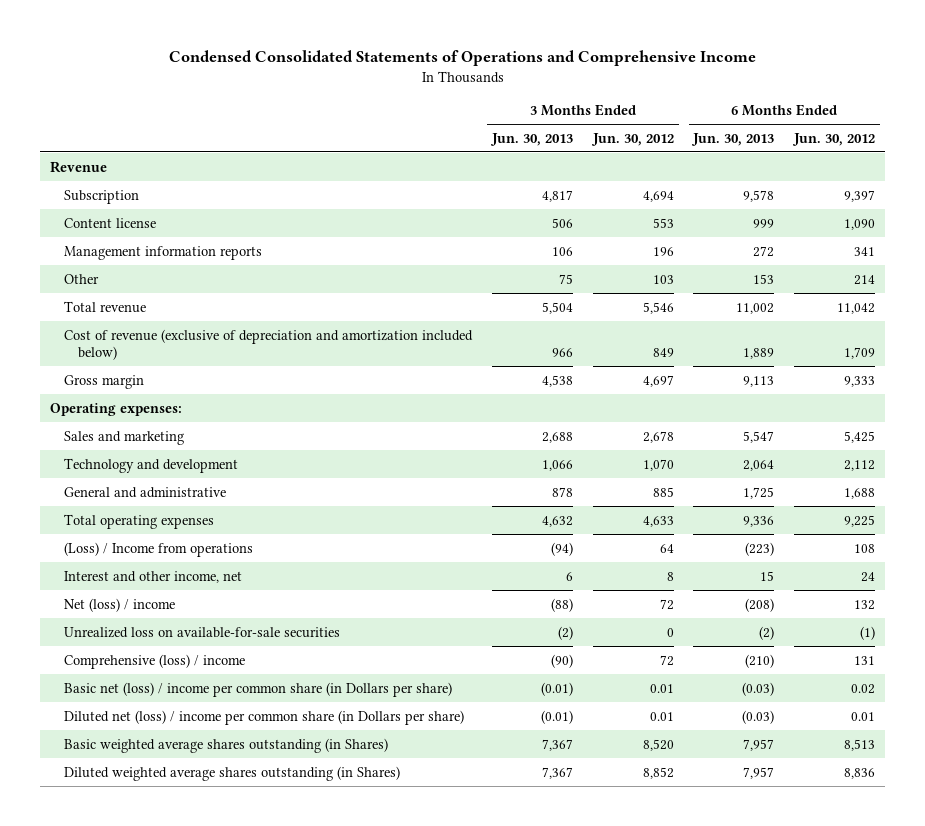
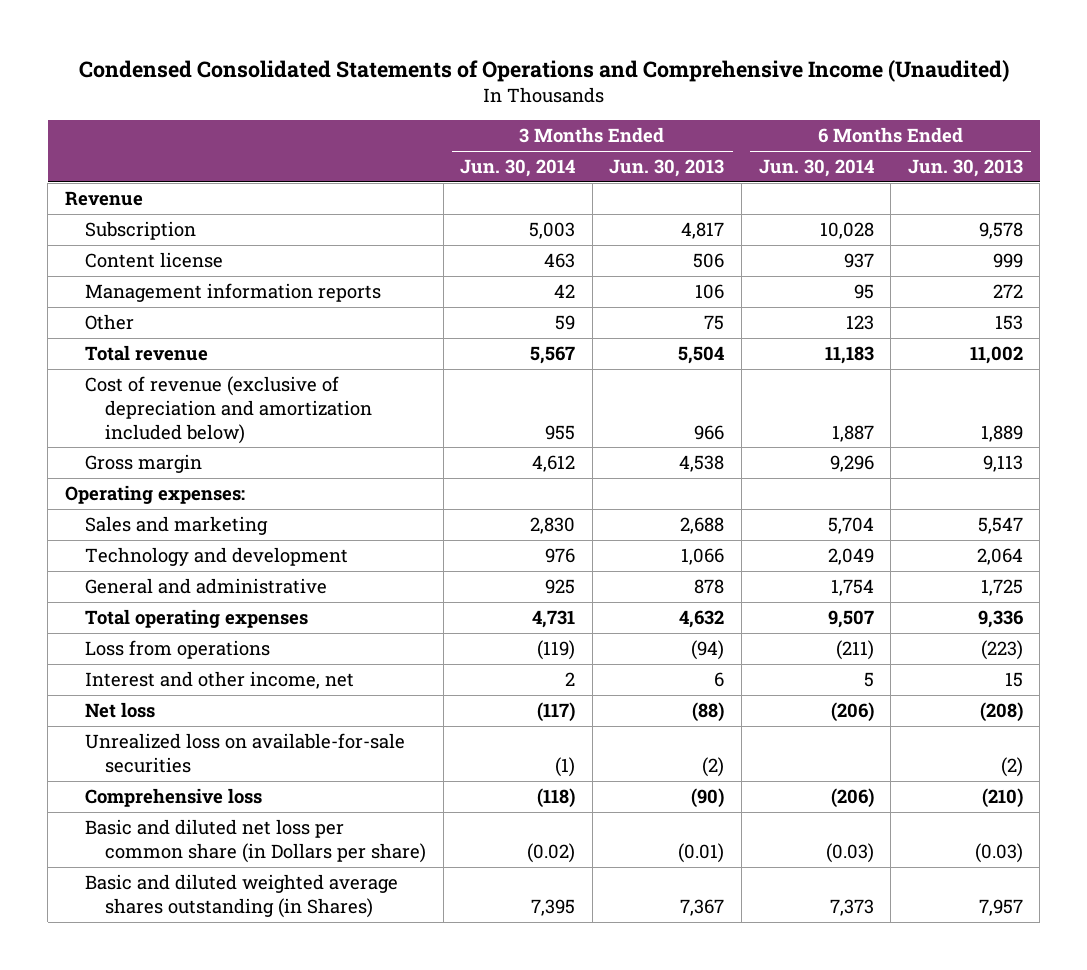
- Condensed Consolidated Statements of Operations and Comprehensive Income
+ Condensed Consolidated Statements of Operations and Comprehensive Income (Unaudited)
- | 3 Months Ended Jun. 30, 2013 | 3 Months Ended Jun. 30, 2012 | 6 Months Ended Jun. 30, 2013 | 6 Months Ended Jun. 30, 2012
+ | 3 Months Ended Jun. 30, 2014 | 3 Months Ended Jun. 30, 2013 | 6 Months Ended Jun. 30, 2014 | 6 Months Ended Jun. 30, 2013
- (Loss) / Income from operations | (94) | 64 | (223) | 108
+ Loss from operations | (119) | (94) | (211) | (223)
- Net (loss) / income | (88) | 72 | (208) | 132
+ Net loss | (117) | (88) | (206) | (208)
- Comprehensive (loss) / income | (90) | 72 | (210) | 131
- Basic net (loss) / income per common share (in Dollars per share) | (0.01) | 0.01 | (0.03) | 0.02
- Diluted net (loss) / income per common share (in Dollars per share) | (0.01) | 0.01 | (0.03) | 0.01
- Basic weighted average shares outstanding (in Shares) | 7,367 | 8,520 | 7,957 | 8,513
- Diluted weighted average shares outstanding (in Shares) | 7,367 | 8,852 | 7,957 | 8,836
+ Comprehensive loss | (118) | (90) | (206) | (210)
+ Basic and diluted net loss per common share (in Dollars per share) | (0.02) | (0.01) | (0.03) | (0.03)
+ Basic and diluted weighted average shares outstanding (in Shares) | 7,395 | 7,367 | 7,373 | 7,957

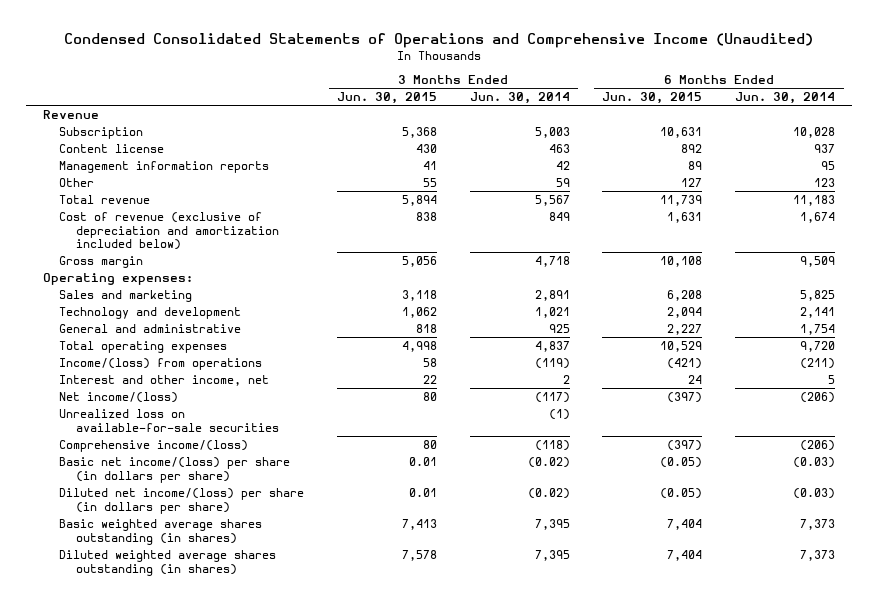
- | 3 Months Ended Jun. 30, 2014 | 3 Months Ended Jun. 30, 2013 | 6 Months Ended Jun. 30, 2014 | 6 Months Ended Jun. 30, 2013
+ | 3 Months Ended Jun. 30, 2015 | 3 Months Ended Jun. 30, 2014 | 6 Months Ended Jun. 30, 2015 | 6 Months Ended Jun. 30, 2014
- Cost of revenue (exclusive of depreciation and amortization included below) | 955 | 966 | 1,887 | 1,889
- Gross margin | 4,612 | 4,538 | 9,296 | 9,113
+ Cost of revenue (exclusive of depreciation and amortization included below) | 838 | 849 | 1,631 | 1,674
+ Gross margin | 5,056 | 4,718 | 10,108 | 9,509
- Sales and marketing | 2,830 | 2,688 | 5,704 | 5,547
- Technology and development | 976 | 1,066 | 2,049 | 2,064
+ Sales and marketing | 3,118 | 2,891 | 6,208 | 5,825
+ Technology and development | 1,062 | 1,021 | 2,094 | 2,141
- Total operating expenses | 4,731 | 4,632 | 9,507 | 9,336
- Loss from operations | (119) | (94) | (211) | (223)
+ Total operating expenses | 4,998 | 4,837 | 10,529 | 9,720
+ Income/(loss) from operations | 58 | (119) | (421) | (211)
- Net loss | (117) | (88) | (206) | (208)
+ Net income/(loss) | 80 | (117) | (397) | (206)
- Comprehensive loss | (118) | (90) | (206) | (210)
- Basic and diluted net loss per common share (in Dollars per share) | (0.02) | (0.01) | (0.03) | (0.03)
- Basic and diluted weighted average shares outstanding (in Shares) | 7,395 | 7,367 | 7,373 | 7,957
+ Comprehensive income/(loss) | 80 | (118) | (397) | (206)
+ Basic net income/(loss) per share (in dollars per share) | 0.01 | (0.02) | (0.05) | (0.03)
+ Diluted net income/(loss) per share (in dollars per share) | 0.01 | (0.02) | (0.05) | (0.03)
+ Basic weighted average shares outstanding (in shares) | 7,413 | 7,395 | 7,404 | 7,373
+ Diluted weighted average shares outstanding (in shares) | 7,578 | 7,395 | 7,404 | 7,373

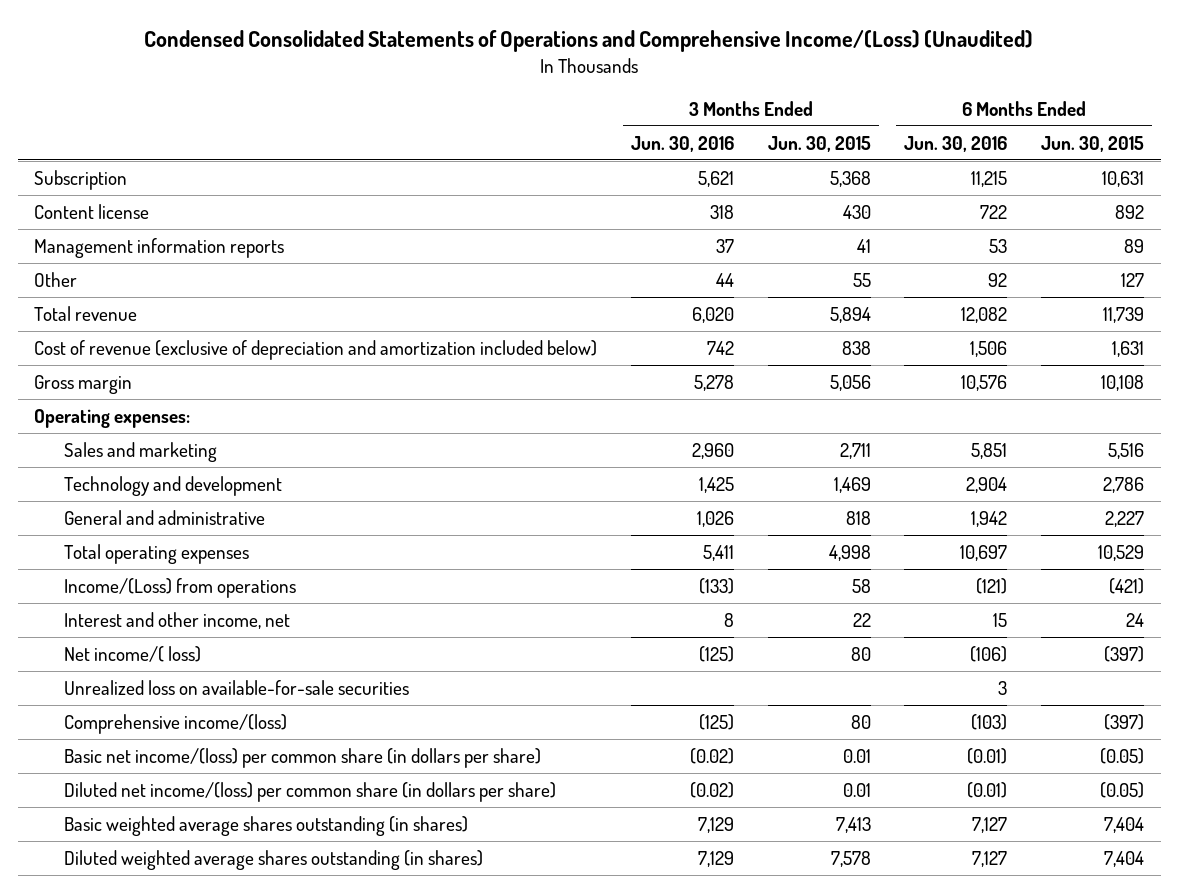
- Condensed Consolidated Statements of Operations and Comprehensive Income (Unaudited)
+ Condensed Consolidated Statements of Operations and Comprehensive Income/(Loss) (Unaudited)
- | 3 Months Ended Jun. 30, 2015 | 3 Months Ended Jun. 30, 2014 | 6 Months Ended Jun. 30, 2015 | 6 Months Ended Jun. 30, 2014
+ | 3 Months Ended Jun. 30, 2016 | 3 Months Ended Jun. 30, 2015 | 6 Months Ended Jun. 30, 2016 | 6 Months Ended Jun. 30, 2015
- Revenue
- Sales and marketing | 3,118 | 2,891 | 6,208 | 5,825
- Technology and development | 1,062 | 1,021 | 2,094 | 2,141
+ Sales and marketing | 2,960 | 2,711 | 5,851 | 5,516
+ Technology and development | 1,425 | 1,469 | 2,904 | 2,786
- Income/(loss) from operations | 58 | (119) | (421) | (211)
+ Income/(Loss) from operations | (133) | 58 | (121) | (421)
- Net income/(loss) | 80 | (117) | (397) | (206)
+ Net income/( loss) | (125) | 80 | (106) | (397)
- Basic net income/(loss) per share (in dollars per share) | 0.01 | (0.02) | (0.05) | (0.03)
- Diluted net income/(loss) per share (in dollars per share) | 0.01 | (0.02) | (0.05) | (0.03)
+ Basic net income/(loss) per common share (in dollars per share) | (0.02) | 0.01 | (0.01) | (0.05)
+ Diluted net income/(loss) per common share (in dollars per share) | (0.02) | 0.01 | (0.01) | (0.05)

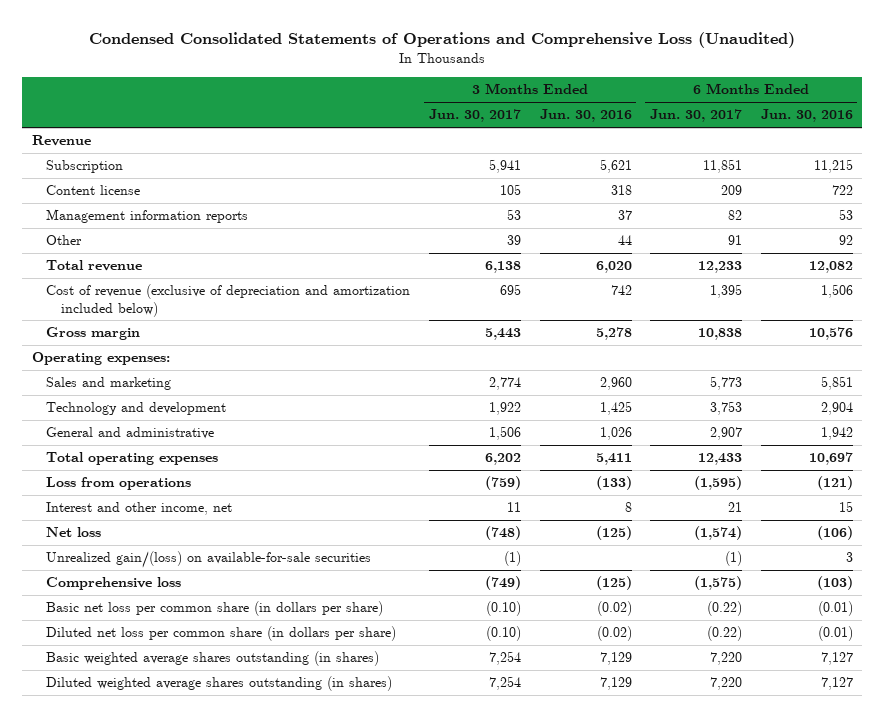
- Condensed Consolidated Statements of Operations and Comprehensive Income/(Loss) (Unaudited)
+ Condensed Consolidated Statements of Operations and Comprehensive Loss (Unaudited)
- | 3 Months Ended Jun. 30, 2016 | 3 Months Ended Jun. 30, 2015 | 6 Months Ended Jun. 30, 2016 | 6 Months Ended Jun. 30, 2015
+ | 3 Months Ended Jun. 30, 2017 | 3 Months Ended Jun. 30, 2016 | 6 Months Ended Jun. 30, 2017 | 6 Months Ended Jun. 30, 2016
+ Revenue
- Income/(Loss) from operations | (133) | 58 | (121) | (421)
+ Loss from operations | (759) | (133) | (1,595) | (121)
- Net income/( loss) | (125) | 80 | (106) | (397)
- Unrealized loss on available-for-sale securities | | | 3 |
- Comprehensive income/(loss) | (125) | 80 | (103) | (397)
- Basic net income/(loss) per common share (in dollars per share) | (0.02) | 0.01 | (0.01) | (0.05)
- Diluted net income/(loss) per common share (in dollars per share) | (0.02) | 0.01 | (0.01) | (0.05)
+ Net loss | (748) | (125) | (1,574) | (106)
+ Unrealized gain/(loss) on available-for-sale securities | (1) | | (1) | 3
+ Comprehensive loss | (749) | (125) | (1,575) | (103)
+ Basic net loss per common share (in dollars per share) | (0.10) | (0.02) | (0.22) | (0.01)
+ Diluted net loss per common share (in dollars per share) | (0.10) | (0.02) | (0.22) | (0.01)

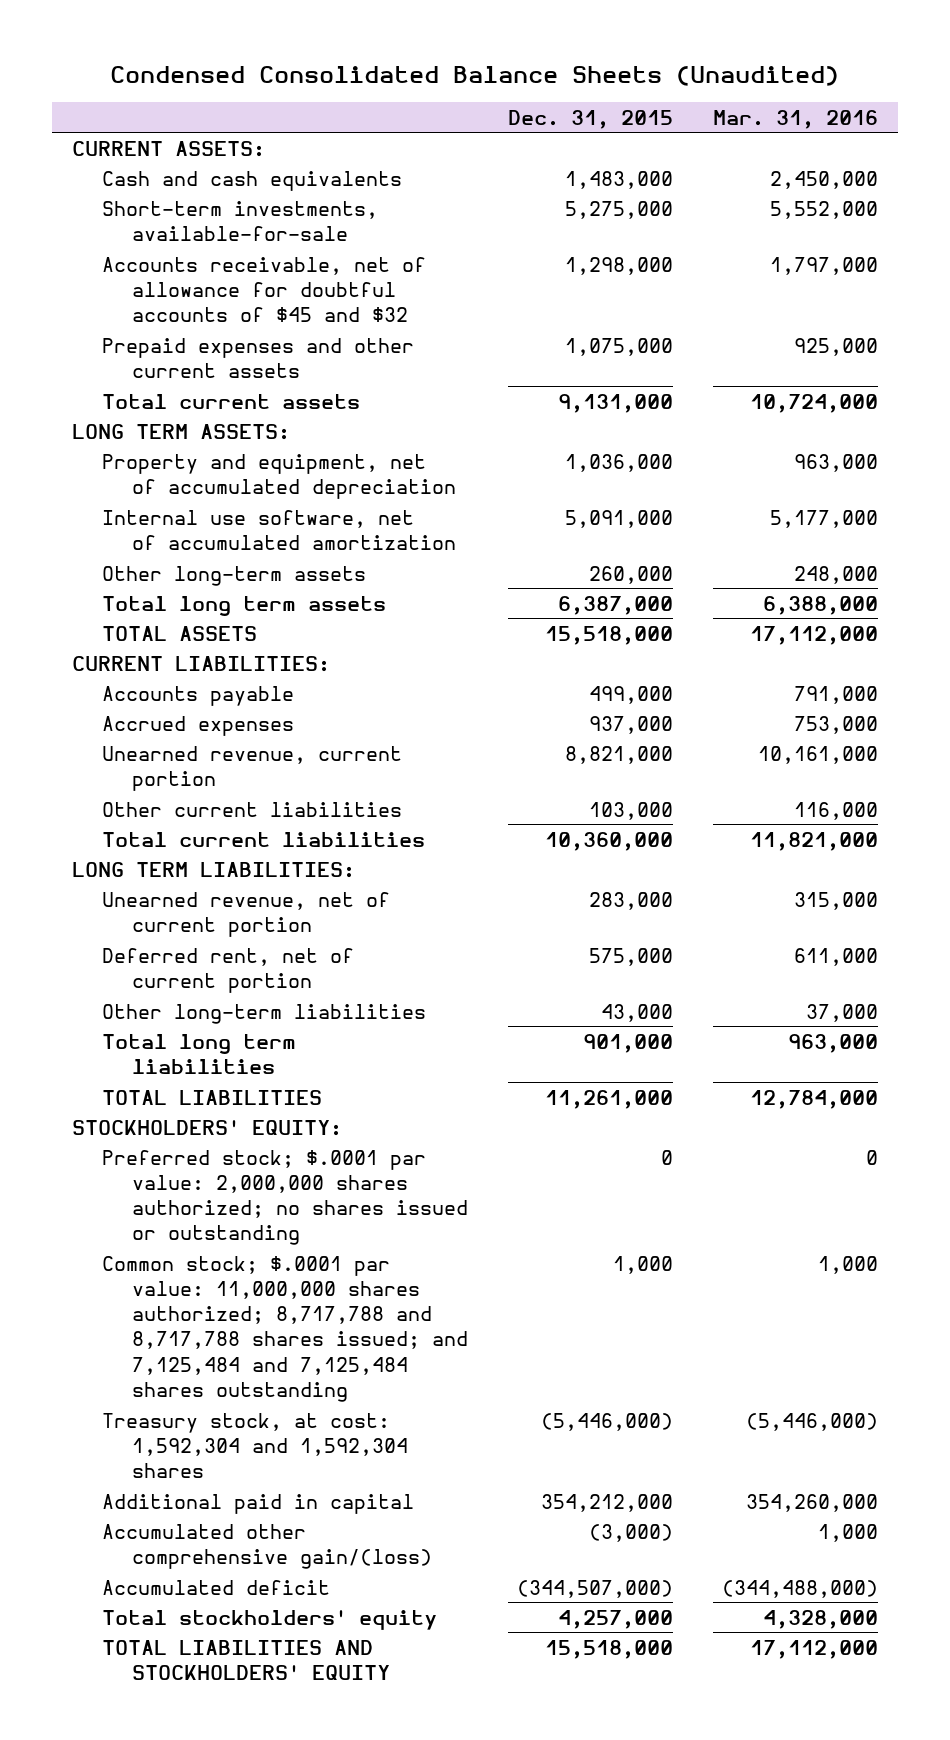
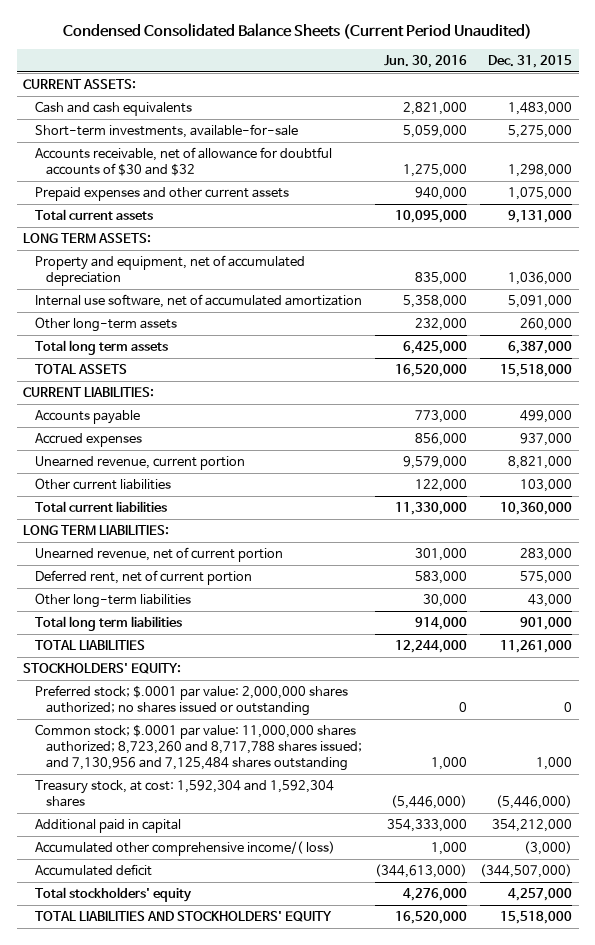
- Condensed Consolidated Balance Sheets (Unaudited)
+ Condensed Consolidated Balance Sheets (Current Period Unaudited)
- | Dec. 31, 2015 | Mar. 31, 2016
+ | Jun. 30, 2016 | Dec. 31, 2015
- Accounts receivable, net of allowance for doubtful accounts of $45 and $32 | 1,298,000 | 1,797,000
+ Accounts receivable, net of allowance for doubtful accounts of $30 and $32 | 1,275,000 | 1,298,000
- Common stock; $.0001 par value: 11,000,000 shares authorized; 8,717,788 and 8,717,788 shares issued; and 7,125,484 and 7,125,484 shares outstanding | 1,000 | 1,000
+ Common stock; $.0001 par value: 11,000,000 shares authorized; 8,723,260 and 8,717,788 shares issued; and 7,130,956 and 7,125,484 shares outstanding | 1,000 | 1,000
- Accumulated other comprehensive gain/(loss) | (3,000) | 1,000
+ Accumulated other comprehensive income/( loss) | 1,000 | (3,000)

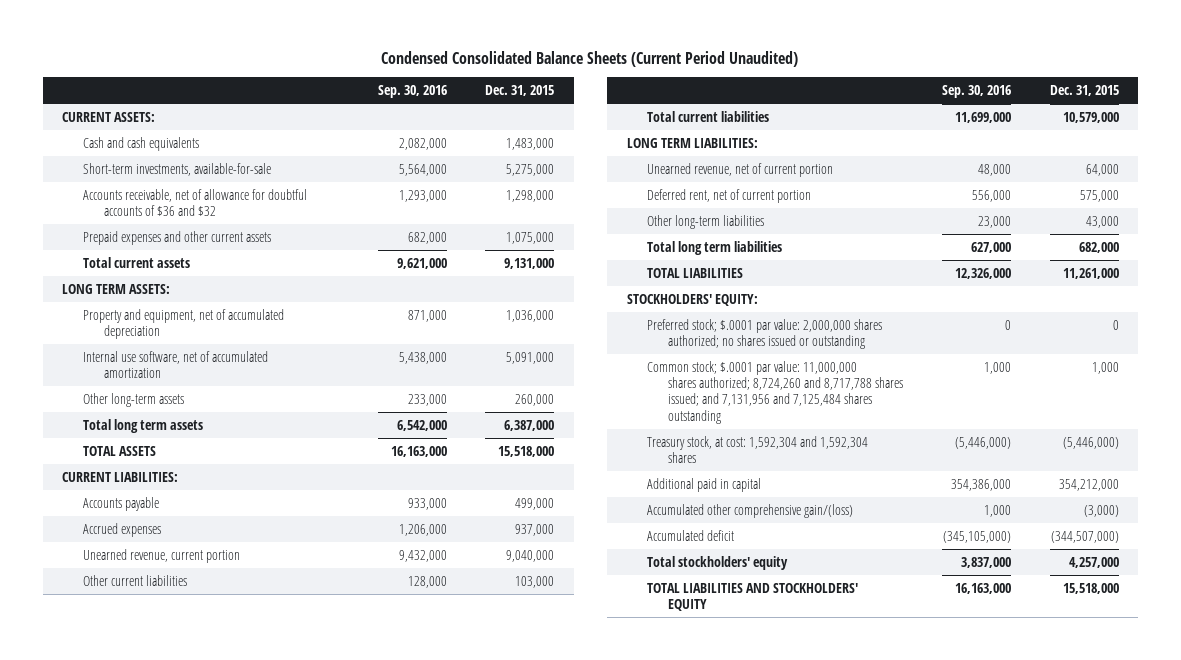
- | Jun. 30, 2016 | Dec. 31, 2015
+ | Sep. 30, 2016 | Dec. 31, 2015
- Accounts receivable, net of allowance for doubtful accounts of $30 and $32 | 1,275,000 | 1,298,000
+ Accounts receivable, net of allowance for doubtful accounts of $36 and $32 | 1,293,000 | 1,298,000
- Unearned revenue, current portion | 9,579,000 | 8,821,000
+ Unearned revenue, current portion | 9,432,000 | 9,040,000
- Total current liabilities | 11,330,000 | 10,360,000
+ Total current liabilities | 11,699,000 | 10,579,000
- Unearned revenue, net of current portion | 301,000 | 283,000
+ Unearned revenue, net of current portion | 48,000 | 64,000
- Total long term liabilities | 914,000 | 901,000
+ Total long term liabilities | 627,000 | 682,000
- Common stock; $.0001 par value: 11,000,000 shares authorized; 8,723,260 and 8,717,788 shares issued; and 7,130,956 and 7,125,484 shares outstanding | 1,000 | 1,000
+ Common stock; $.0001 par value: 11,000,000 shares authorized; 8,724,260 and 8,717,788 shares issued; and 7,131,956 and 7,125,484 shares outstanding | 1,000 | 1,000
- Accumulated other comprehensive income/( loss) | 1,000 | (3,000)
+ Accumulated other comprehensive gain/(loss) | 1,000 | (3,000)

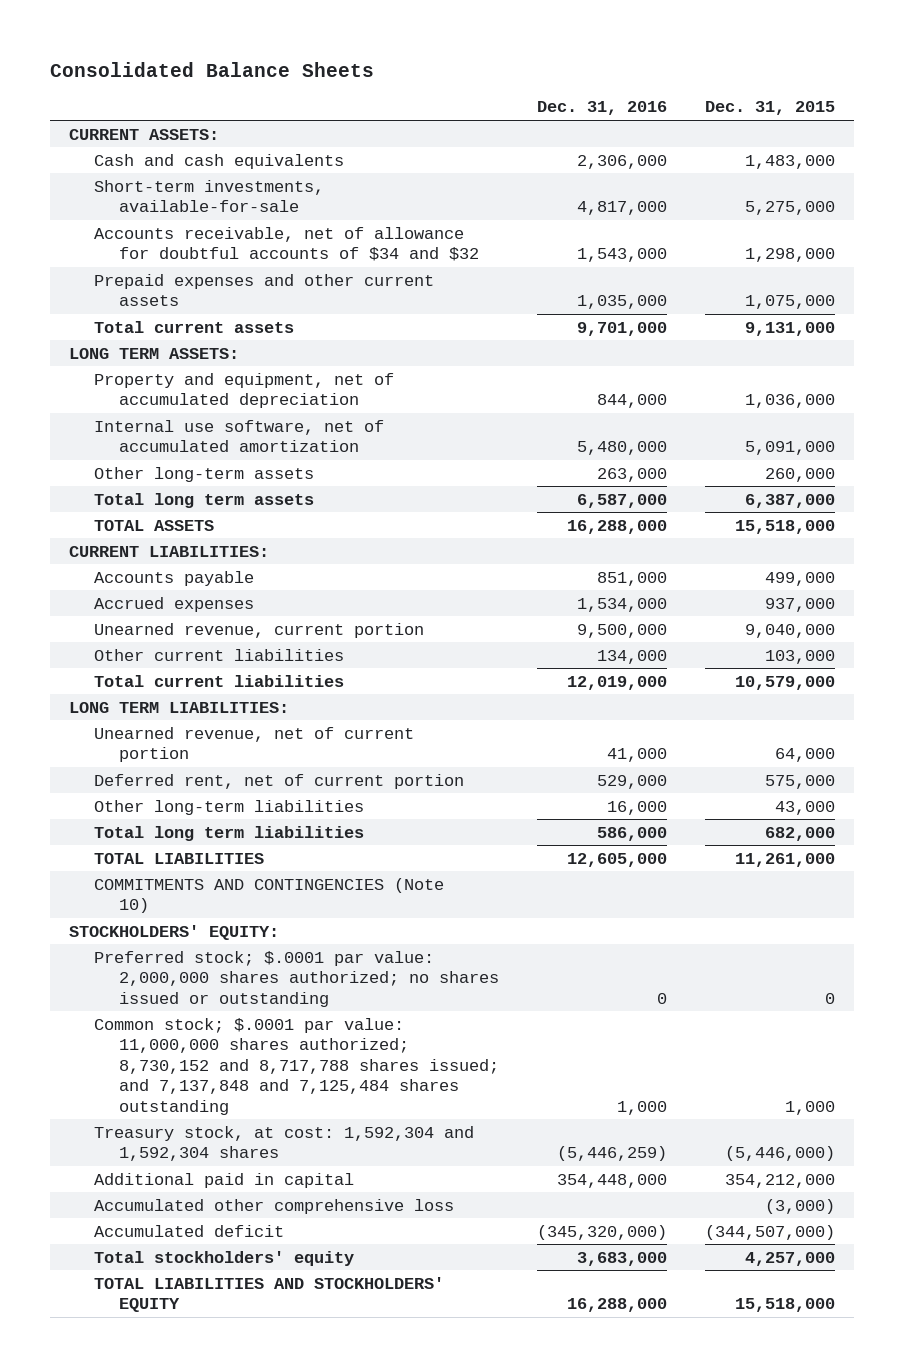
- Condensed Consolidated Balance Sheets (Current Period Unaudited)
+ Consolidated Balance Sheets
- | Sep. 30, 2016 | Dec. 31, 2015
+ | Dec. 31, 2016 | Dec. 31, 2015
- Accounts receivable, net of allowance for doubtful accounts of $36 and $32 | 1,293,000 | 1,298,000
+ Accounts receivable, net of allowance for doubtful accounts of $34 and $32 | 1,543,000 | 1,298,000
+ COMMITMENTS AND CONTINGENCIES (Note 10)
- Common stock; $.0001 par value: 11,000,000 shares authorized; 8,724,260 and 8,717,788 shares issued; and 7,131,956 and 7,125,484 shares outstanding | 1,000 | 1,000
+ Common stock; $.0001 par value: 11,000,000 shares authorized; 8,730,152 and 8,717,788 shares issued; and 7,137,848 and 7,125,484 shares outstanding | 1,000 | 1,000
- Accumulated other comprehensive gain/(loss) | 1,000 | (3,000)
+ Accumulated other comprehensive loss | | (3,000)

